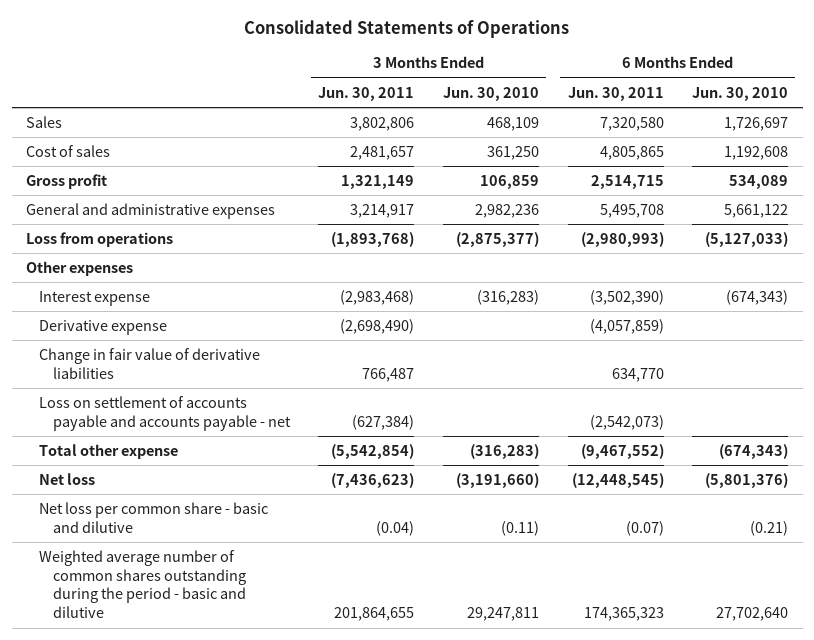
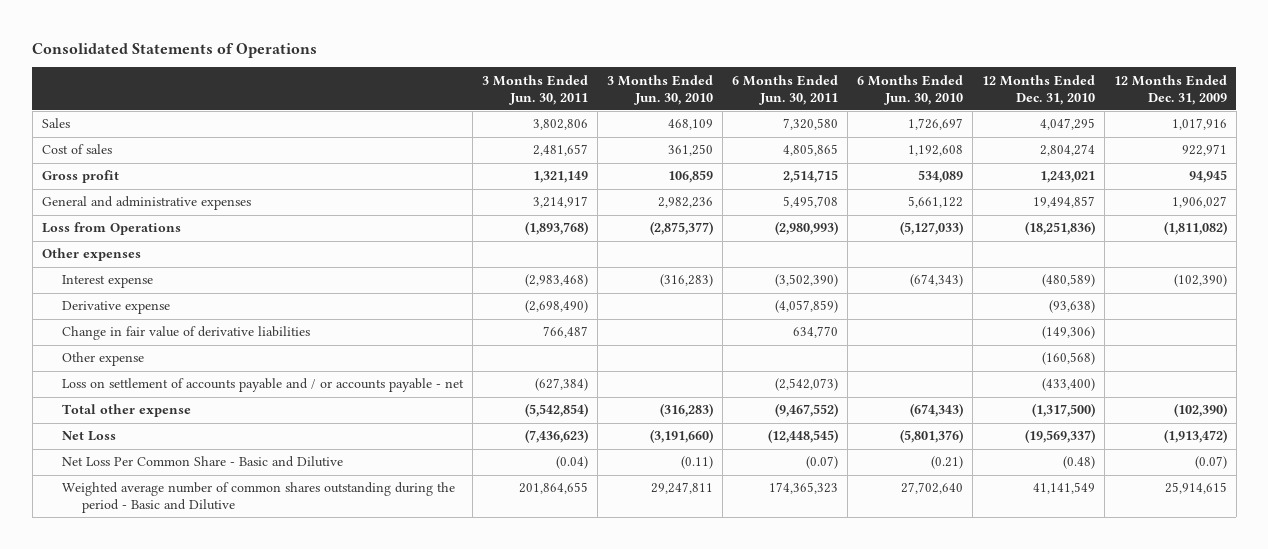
- | 3 Months Ended Jun. 30, 2011 | 3 Months Ended Jun. 30, 2010 | 6 Months Ended Jun. 30, 2011 | 6 Months Ended Jun. 30, 2010
+ | 3 Months Ended Jun. 30, 2011 | 3 Months Ended Jun. 30, 2010 | 6 Months Ended Jun. 30, 2011 | 6 Months Ended Jun. 30, 2010 | 12 Months Ended Dec. 31, 2010 | 12 Months Ended Dec. 31, 2009
- Loss from operations | (1,893,768) | (2,875,377) | (2,980,993) | (5,127,033)
+ Loss from Operations | (1,893,768) | (2,875,377) | (2,980,993) | (5,127,033) | (18,251,836) | (1,811,082)
- Loss on settlement of accounts payable and accounts payable - net | (627,384) | | (2,542,073) |
+ Other expense | | | | | (160,568) |
+ Loss on settlement of accounts payable and / or accounts payable - net | (627,384) | | (2,542,073) | | (433,400) |
- Net loss | (7,436,623) | (3,191,660) | (12,448,545) | (5,801,376)
- Net loss per common share - basic and dilutive | (0.04) | (0.11) | (0.07) | (0.21)
- Weighted average number of common shares outstanding during the period - basic and dilutive | 201,864,655 | 29,247,811 | 174,365,323 | 27,702,640
+ Net Loss | (7,436,623) | (3,191,660) | (12,448,545) | (5,801,376) | (19,569,337) | (1,913,472)
+ Net Loss Per Common Share - Basic and Dilutive | (0.04) | (0.11) | (0.07) | (0.21) | (0.48) | (0.07)
+ Weighted average number of common shares outstanding during the period - Basic and Dilutive | 201,864,655 | 29,247,811 | 174,365,323 | 27,702,640 | 41,141,549 | 25,914,615

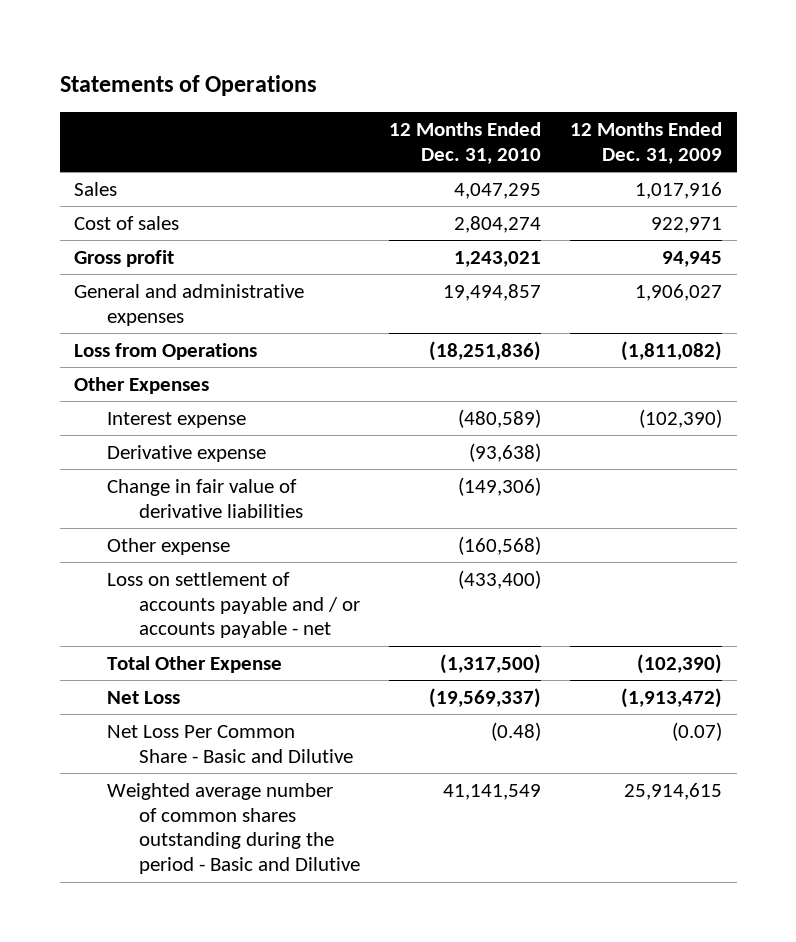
- Consolidated Statements of Operations
+ Statements of Operations
- | 3 Months Ended Jun. 30, 2011 | 3 Months Ended Jun. 30, 2010 | 6 Months Ended Jun. 30, 2011 | 6 Months Ended Jun. 30, 2010 | 12 Months Ended Dec. 31, 2010 | 12 Months Ended Dec. 31, 2009
+ | 12 Months Ended Dec. 31, 2010 | 12 Months Ended Dec. 31, 2009
- Other expenses
+ Other Expenses
- Total other expense | (5,542,854) | (316,283) | (9,467,552) | (674,343) | (1,317,500) | (102,390)
+ Total Other Expense | (1,317,500) | (102,390)

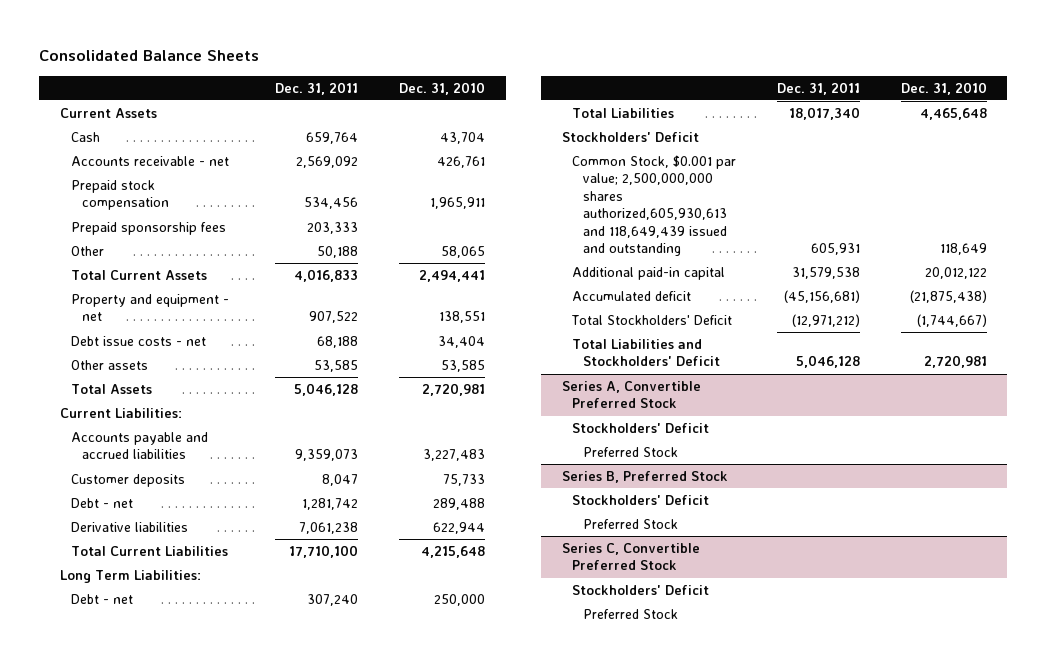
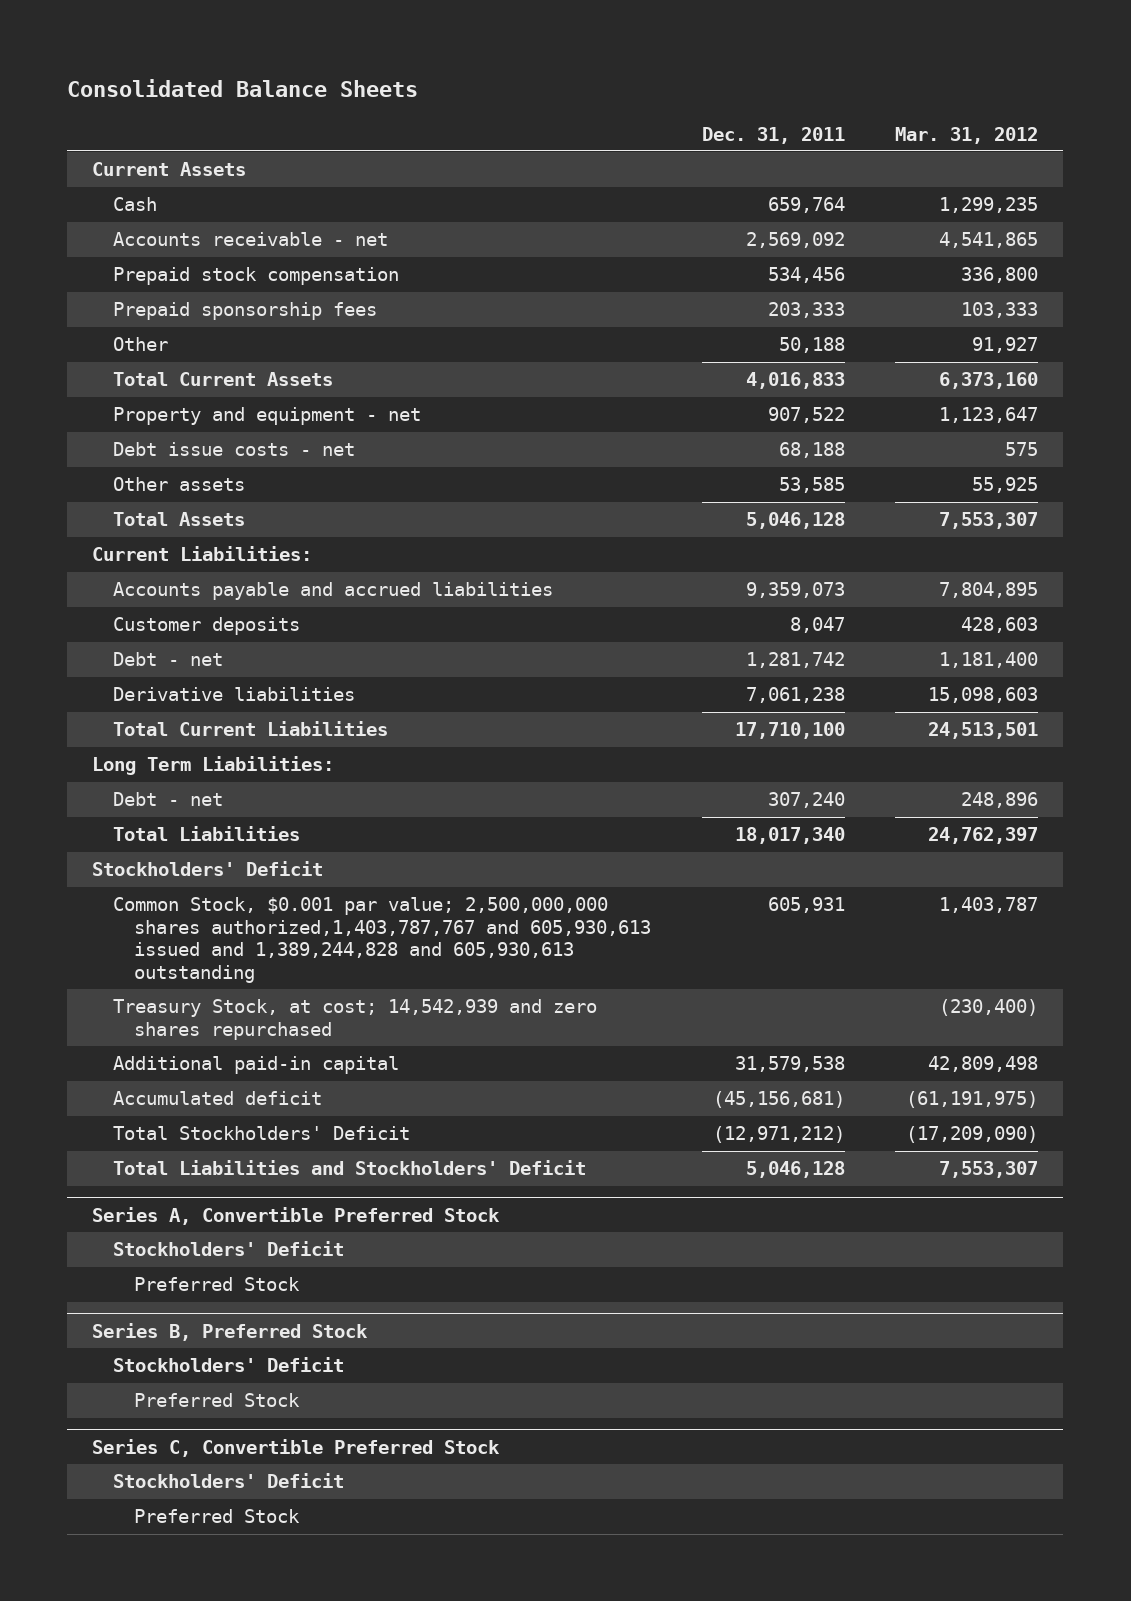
- | Dec. 31, 2011 | Dec. 31, 2010
+ | Dec. 31, 2011 | Mar. 31, 2012
- Common Stock, $0.001 par value; 2,500,000,000 shares authorized,605,930,613 and 118,649,439 issued and outstanding | 605,931 | 118,649
+ Common Stock, $0.001 par value; 2,500,000,000 shares authorized,1,403,787,767 and 605,930,613 issued and 1,389,244,828 and 605,930,613 outstanding | 605,931 | 1,403,787
+ Treasury Stock, at cost; 14,542,939 and zero shares repurchased | | (230,400)

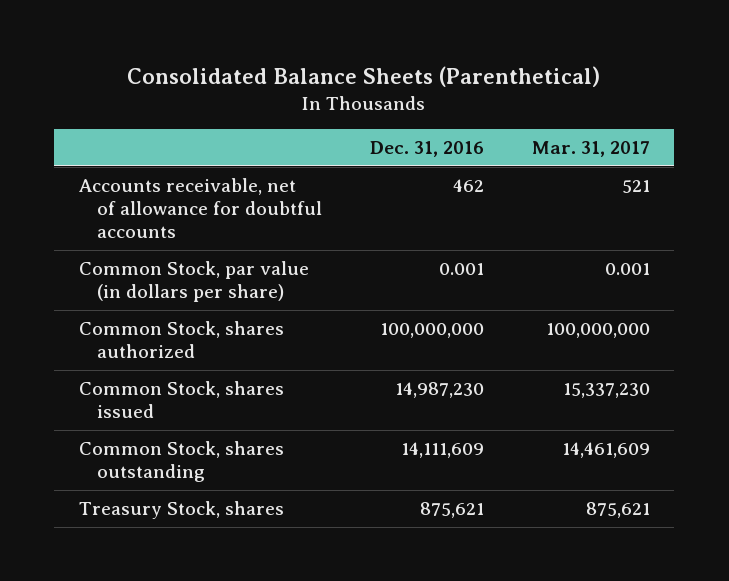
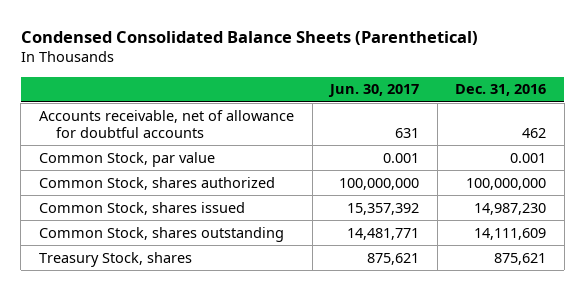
- Consolidated Balance Sheets (Parenthetical)
+ Condensed Consolidated Balance Sheets (Parenthetical)
- | Dec. 31, 2016 | Mar. 31, 2017
+ | Jun. 30, 2017 | Dec. 31, 2016
- Common Stock, par value (in dollars per share) | 0.001 | 0.001
+ Common Stock, par value | 0.001 | 0.001

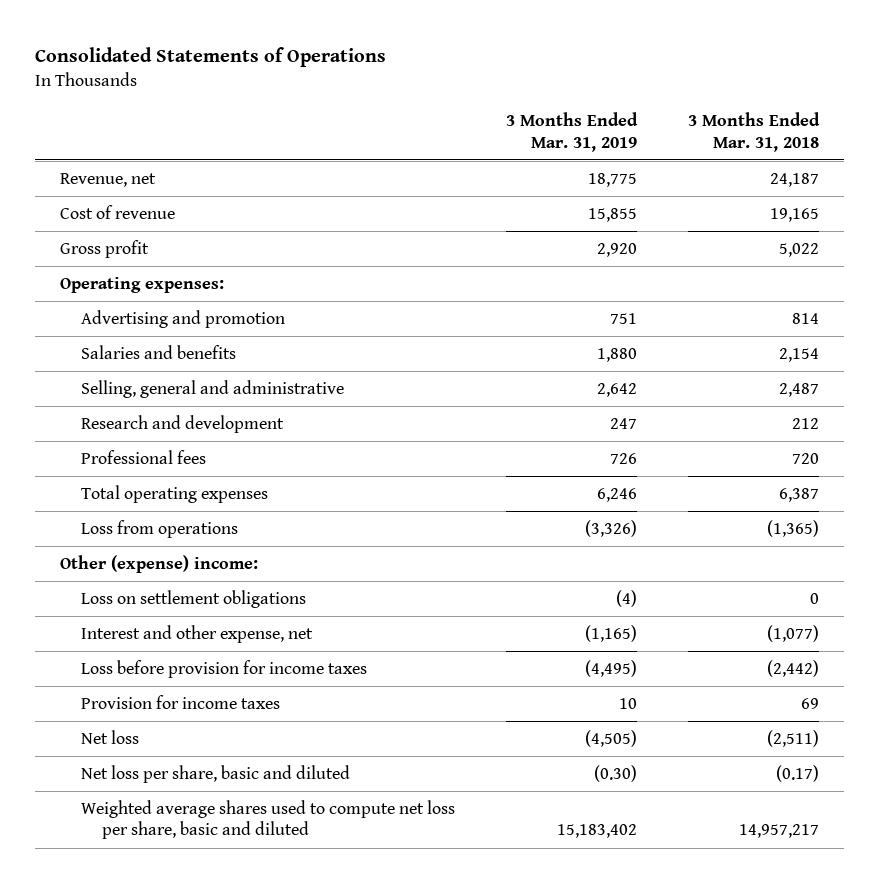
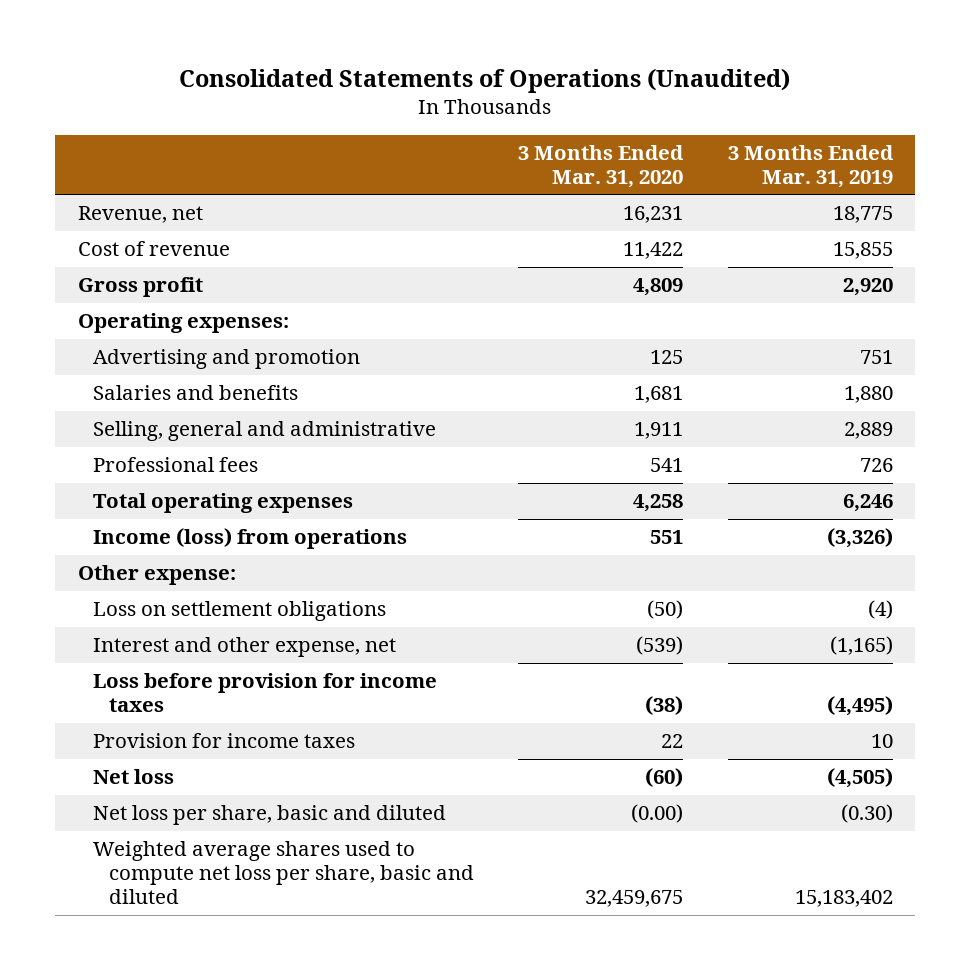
- Consolidated Statements of Operations
+ Consolidated Statements of Operations (Unaudited)
- | 3 Months Ended Mar. 31, 2019 | 3 Months Ended Mar. 31, 2018
+ | 3 Months Ended Mar. 31, 2020 | 3 Months Ended Mar. 31, 2019
- Selling, general and administrative | 2,642 | 2,487
- Research and development | 247 | 212
+ Selling, general and administrative | 1,911 | 2,889
- Loss from operations | (3,326) | (1,365)
- Other (expense) income:
+ Income (loss) from operations | 551 | (3,326)
+ Other expense:

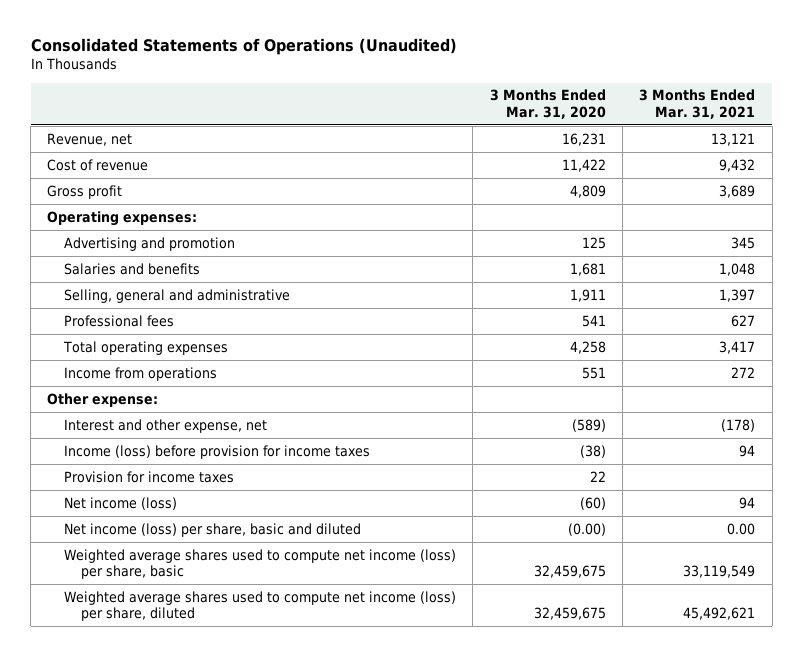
- | 3 Months Ended Mar. 31, 2020 | 3 Months Ended Mar. 31, 2019
+ | 3 Months Ended Mar. 31, 2020 | 3 Months Ended Mar. 31, 2021
- Income (loss) from operations | 551 | (3,326)
+ Income from operations | 551 | 272
- Loss on settlement obligations | (50) | (4)
- Interest and other expense, net | (539) | (1,165)
- Loss before provision for income taxes | (38) | (4,495)
+ Interest and other expense, net | (589) | (178)
+ Income (loss) before provision for income taxes | (38) | 94
- Net loss | (60) | (4,505)
- Net loss per share, basic and diluted | (0.00) | (0.30)
- Weighted average shares used to compute net loss per share, basic and diluted | 32,459,675 | 15,183,402
+ Net income (loss) | (60) | 94
+ Net income (loss) per share, basic and diluted | (0.00) | 0.00
+ Weighted average shares used to compute net income (loss) per share, basic | 32,459,675 | 33,119,549
+ Weighted average shares used to compute net income (loss) per share, diluted | 32,459,675 | 45,492,621

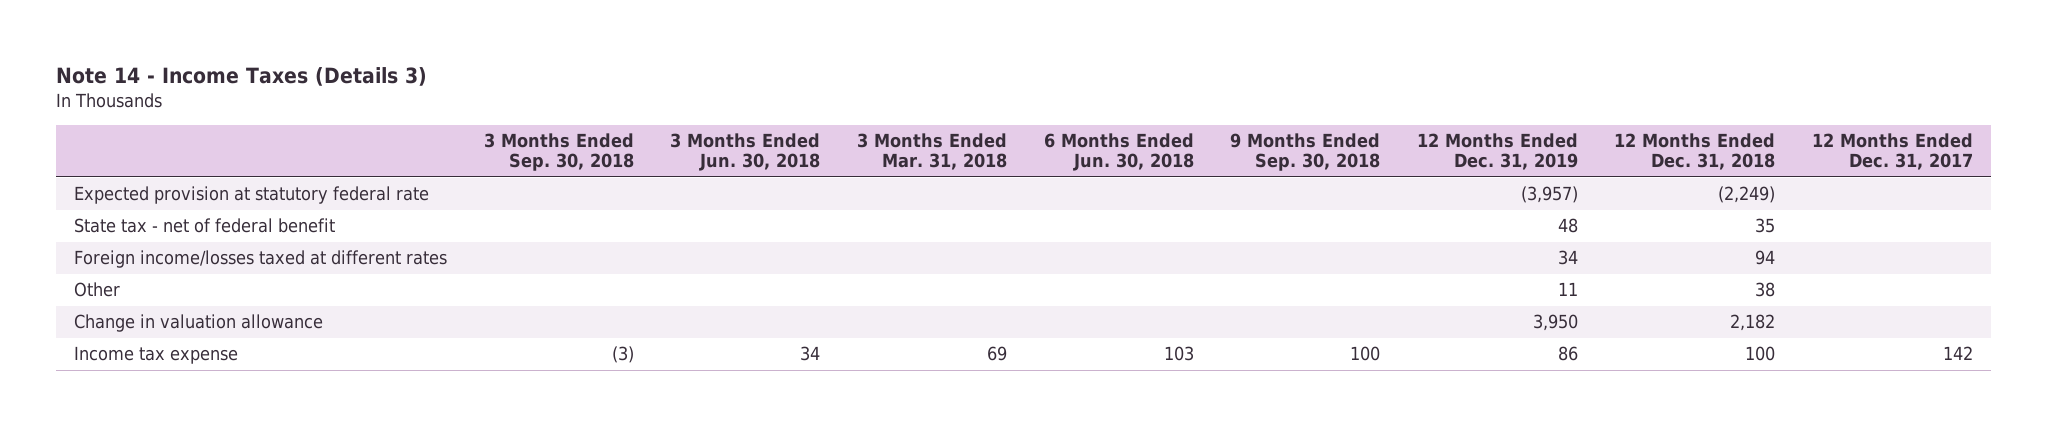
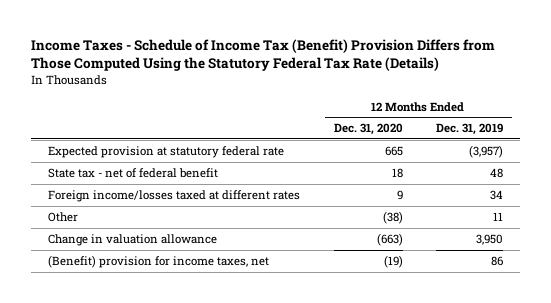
- Note 14 - Income Taxes (Details 3)
+ Income Taxes - Schedule of Income Tax (Benefit) Provision Differs from Those Computed Using the Statutory Federal Tax Rate (Details)
- | 3 Months Ended Sep. 30, 2018 | 3 Months Ended Jun. 30, 2018 | 3 Months Ended Mar. 31, 2018 | 6 Months Ended Jun. 30, 2018 | 9 Months Ended Sep. 30, 2018 | 12 Months Ended Dec. 31, 2019 | 12 Months Ended Dec. 31, 2018 | 12 Months Ended Dec. 31, 2017
+ | 12 Months Ended Dec. 31, 2020 | 12 Months Ended Dec. 31, 2019
- Income tax expense | (3) | 34 | 69 | 103 | 100 | 86 | 100 | 142
+ (Benefit) provision for income taxes, net | (19) | 86

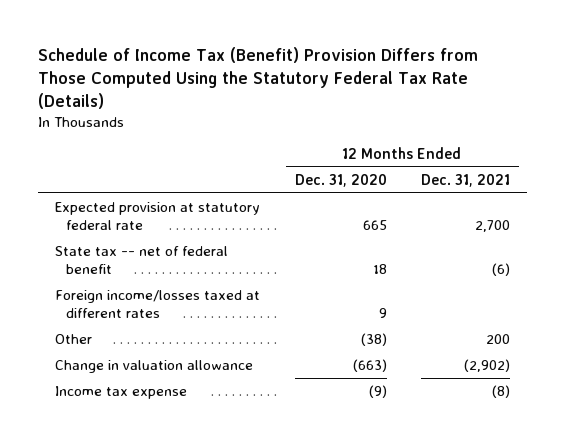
- Income Taxes - Schedule of Income Tax (Benefit) Provision Differs from Those Computed Using the Statutory Federal Tax Rate (Details)
+ Schedule of Income Tax (Benefit) Provision Differs from Those Computed Using the Statutory Federal Tax Rate (Details)
- | 12 Months Ended Dec. 31, 2020 | 12 Months Ended Dec. 31, 2019
+ | 12 Months Ended Dec. 31, 2020 | 12 Months Ended Dec. 31, 2021
- State tax - net of federal benefit | 18 | 48
+ State tax -- net of federal benefit | 18 | (6)
- (Benefit) provision for income taxes, net | (19) | 86
+ Income tax expense | (9) | (8)

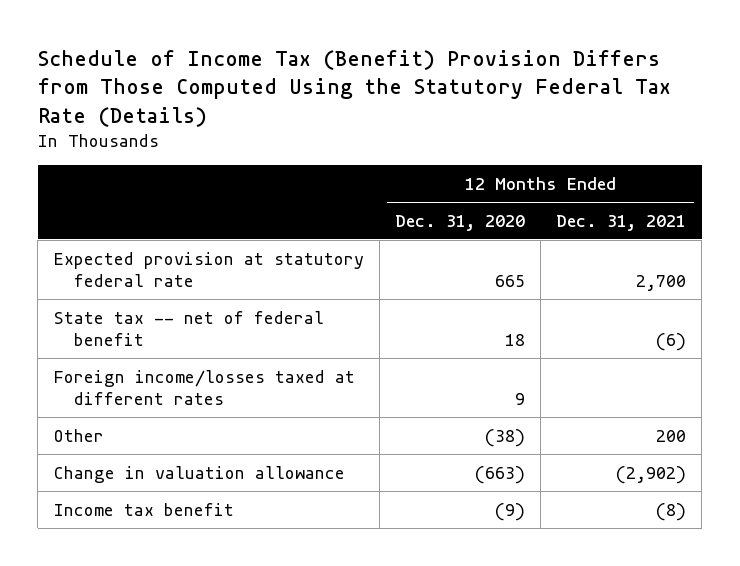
- Income tax expense | (9) | (8)
+ Income tax benefit | (9) | (8)

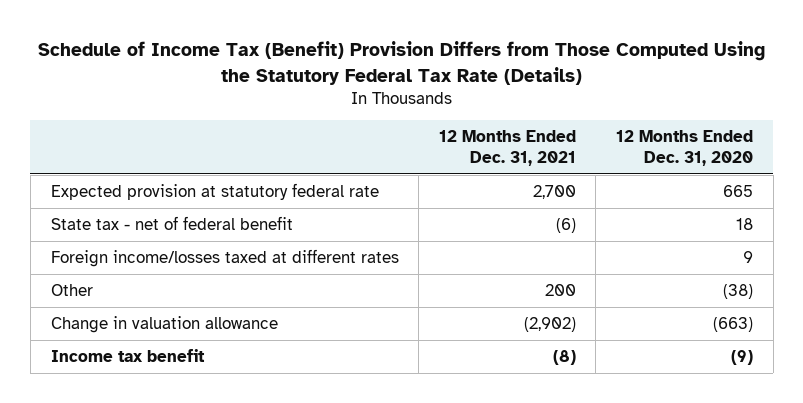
- | 12 Months Ended Dec. 31, 2020 | 12 Months Ended Dec. 31, 2021
+ | 12 Months Ended Dec. 31, 2021 | 12 Months Ended Dec. 31, 2020
- State tax -- net of federal benefit | 18 | (6)
+ State tax - net of federal benefit | (6) | 18

